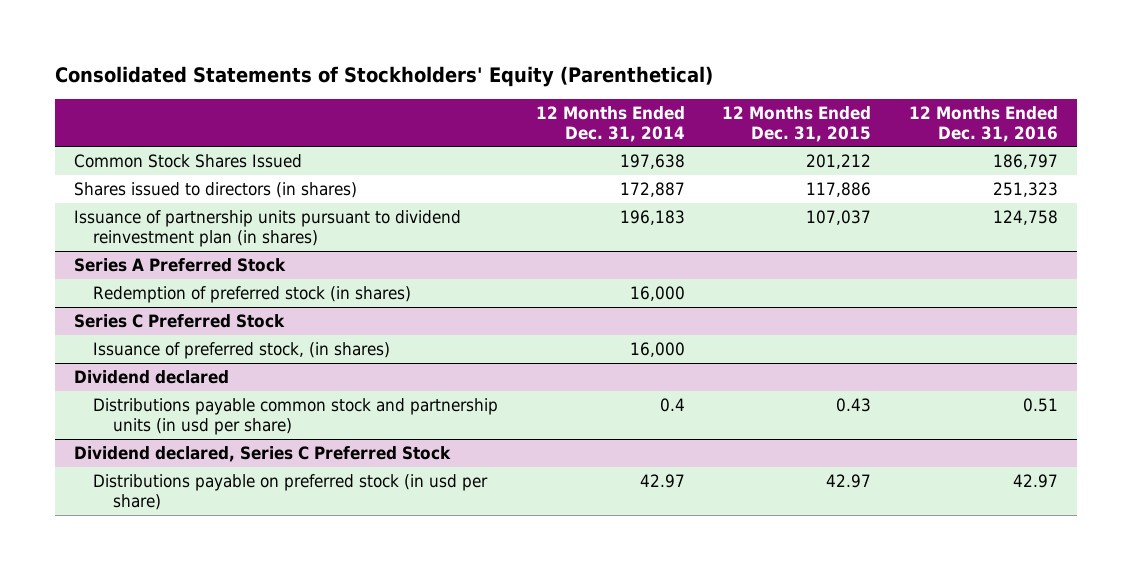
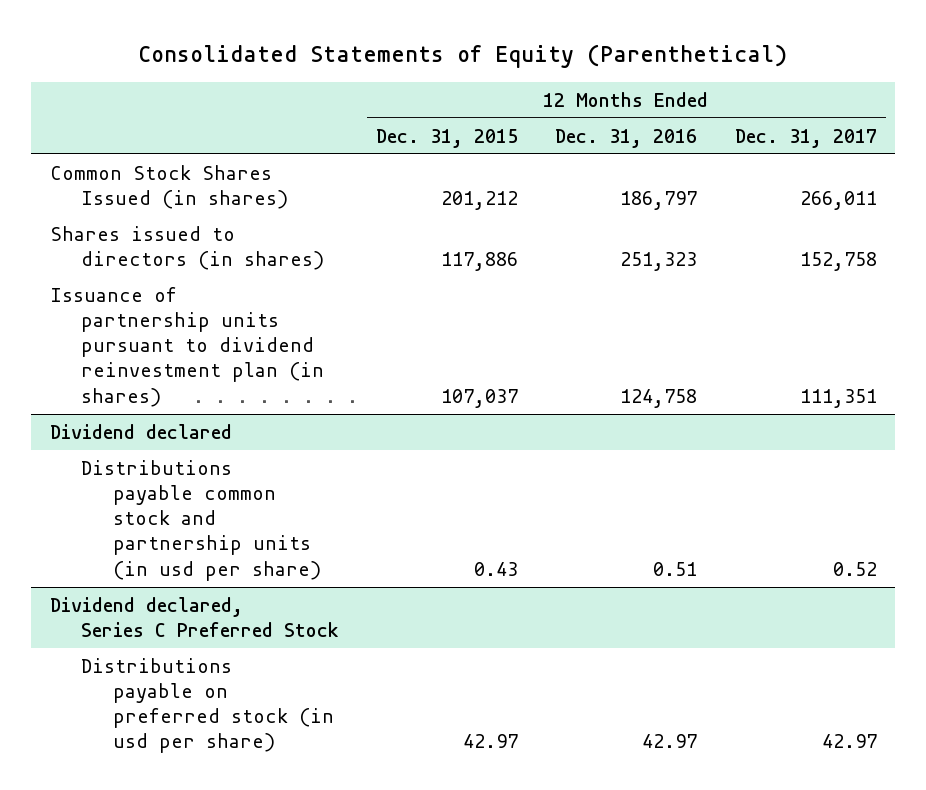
- Consolidated Statements of Stockholders' Equity (Parenthetical)
+ Consolidated Statements of Equity (Parenthetical)
- | 12 Months Ended Dec. 31, 2014 | 12 Months Ended Dec. 31, 2015 | 12 Months Ended Dec. 31, 2016
+ | 12 Months Ended Dec. 31, 2015 | 12 Months Ended Dec. 31, 2016 | 12 Months Ended Dec. 31, 2017
- Common Stock Shares Issued | 197,638 | 201,212 | 186,797
+ Common Stock Shares Issued (in shares) | 201,212 | 186,797 | 266,011
- Series A Preferred Stock
- Redemption of preferred stock (in shares) | 16,000 | |
- Series C Preferred Stock
- Issuance of preferred stock, (in shares) | 16,000 | |

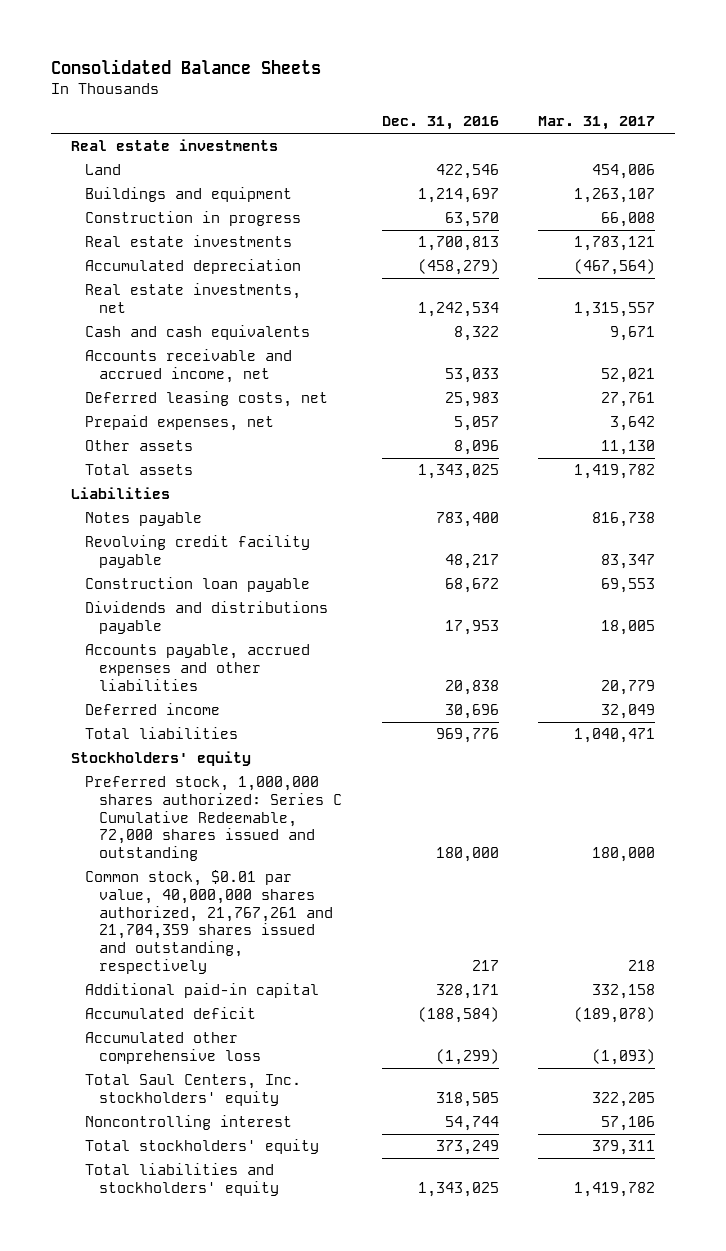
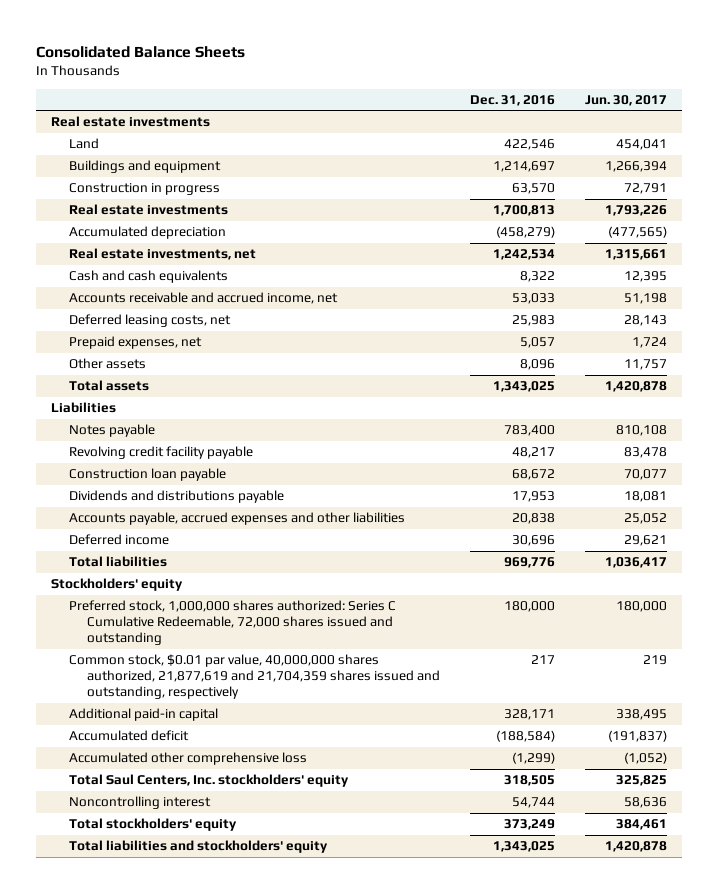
- | Dec. 31, 2016 | Mar. 31, 2017
+ | Dec. 31, 2016 | Jun. 30, 2017
- Common stock, $0.01 par value, 40,000,000 shares authorized, 21,767,261 and 21,704,359 shares issued and outstanding, respectively | 217 | 218
+ Common stock, $0.01 par value, 40,000,000 shares authorized, 21,877,619 and 21,704,359 shares issued and outstanding, respectively | 217 | 219

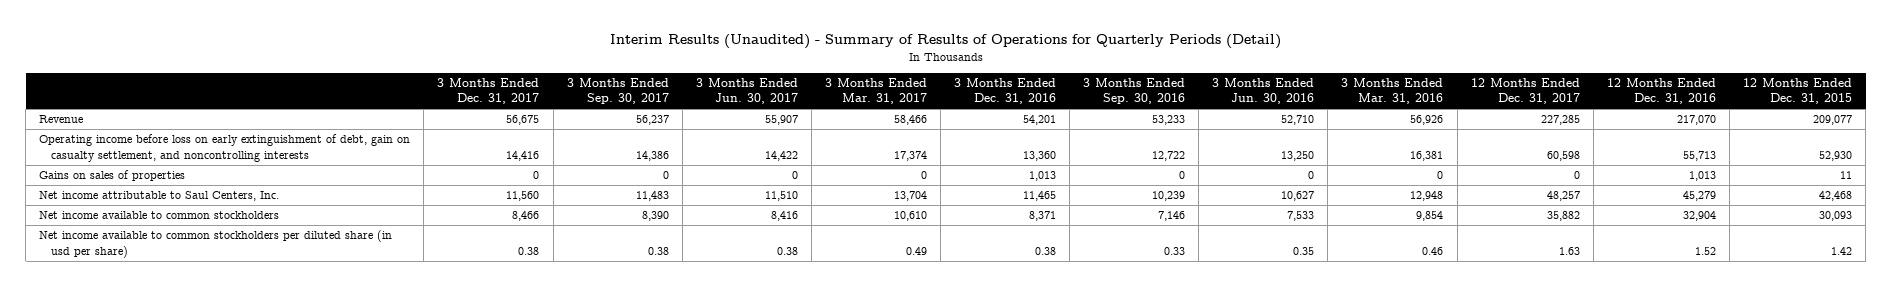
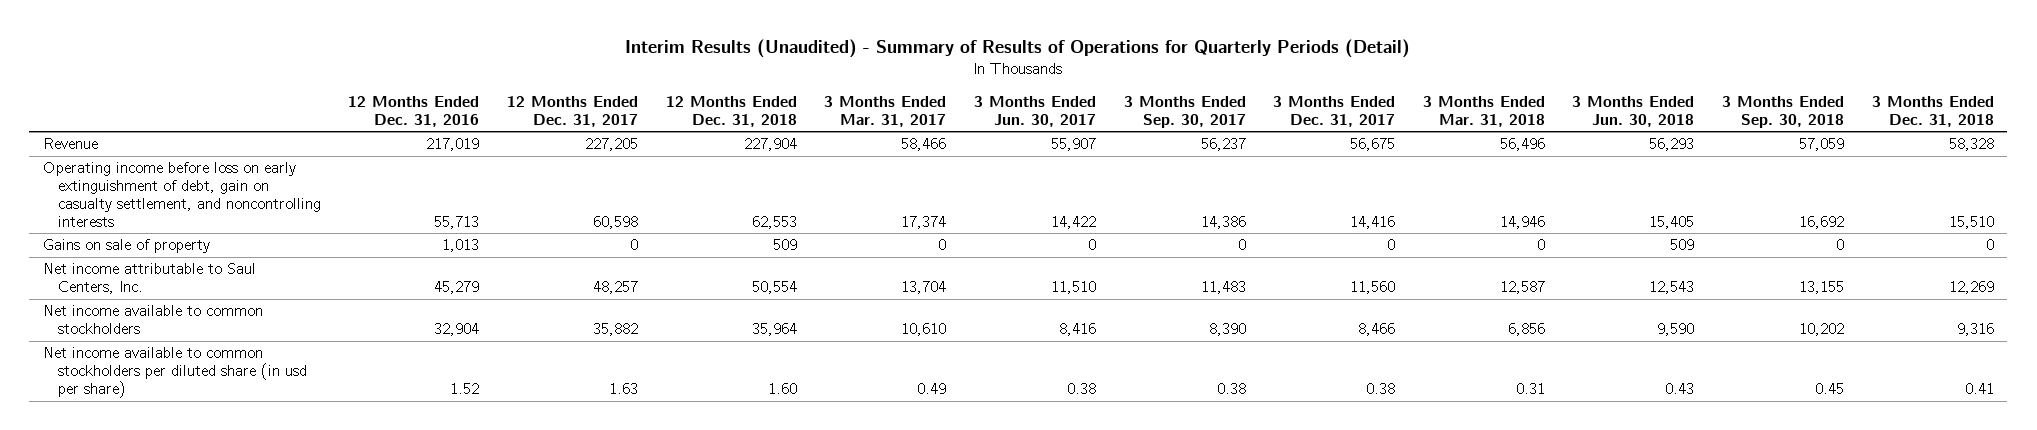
- | 3 Months Ended Dec. 31, 2017 | 3 Months Ended Sep. 30, 2017 | 3 Months Ended Jun. 30, 2017 | 3 Months Ended Mar. 31, 2017 | 3 Months Ended Dec. 31, 2016 | 3 Months Ended Sep. 30, 2016 | 3 Months Ended Jun. 30, 2016 | 3 Months Ended Mar. 31, 2016 | 12 Months Ended Dec. 31, 2017 | 12 Months Ended Dec. 31, 2016 | 12 Months Ended Dec. 31, 2015
+ | 12 Months Ended Dec. 31, 2016 | 12 Months Ended Dec. 31, 2017 | 12 Months Ended Dec. 31, 2018 | 3 Months Ended Mar. 31, 2017 | 3 Months Ended Jun. 30, 2017 | 3 Months Ended Sep. 30, 2017 | 3 Months Ended Dec. 31, 2017 | 3 Months Ended Mar. 31, 2018 | 3 Months Ended Jun. 30, 2018 | 3 Months Ended Sep. 30, 2018 | 3 Months Ended Dec. 31, 2018
- Revenue | 56,675 | 56,237 | 55,907 | 58,466 | 54,201 | 53,233 | 52,710 | 56,926 | 227,285 | 217,070 | 209,077
+ Revenue | 217,019 | 227,205 | 227,904 | 58,466 | 55,907 | 56,237 | 56,675 | 56,496 | 56,293 | 57,059 | 58,328
- Gains on sales of properties | 0 | 0 | 0 | 0 | 1,013 | 0 | 0 | 0 | 0 | 1,013 | 11
+ Gains on sale of property | 1,013 | 0 | 509 | 0 | 0 | 0 | 0 | 0 | 509 | 0 | 0

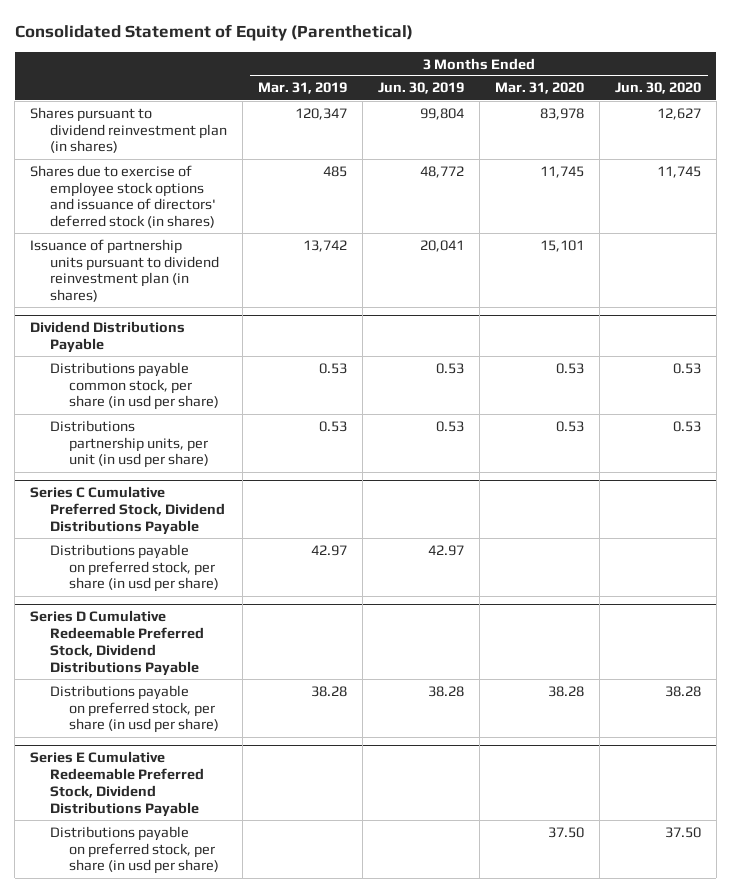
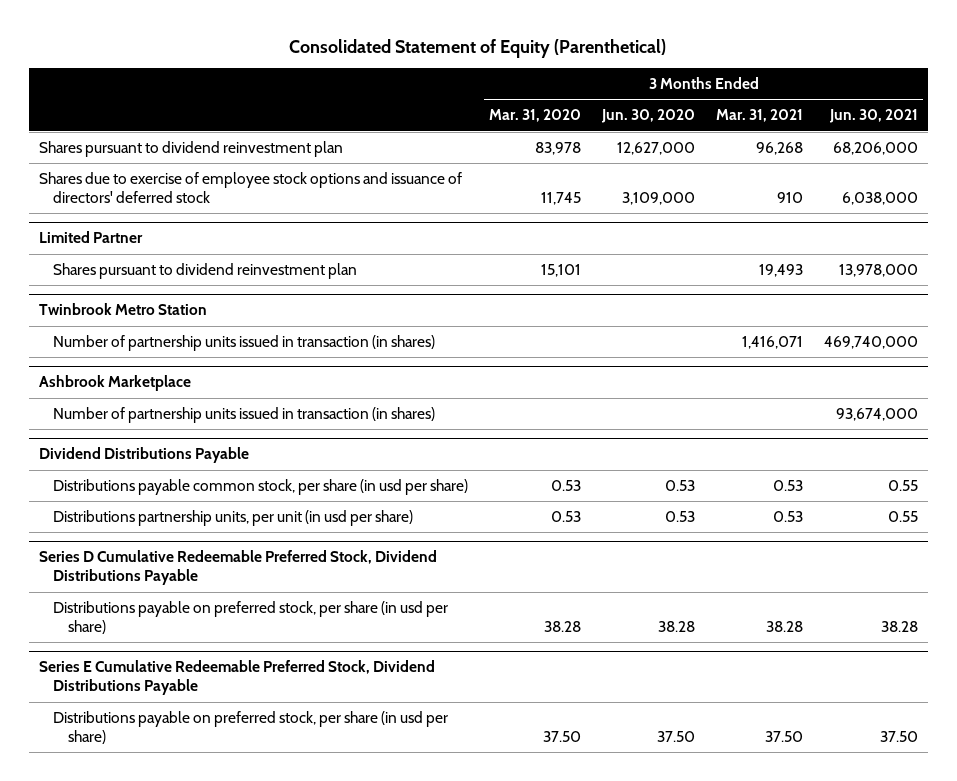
- | 3 Months Ended Mar. 31, 2019 | 3 Months Ended Jun. 30, 2019 | 3 Months Ended Mar. 31, 2020 | 3 Months Ended Jun. 30, 2020
+ | 3 Months Ended Mar. 31, 2020 | 3 Months Ended Jun. 30, 2020 | 3 Months Ended Mar. 31, 2021 | 3 Months Ended Jun. 30, 2021
- Shares pursuant to dividend reinvestment plan (in shares) | 120,347 | 99,804 | 83,978 | 12,627
- Shares due to exercise of employee stock options and issuance of directors' deferred stock (in shares) | 485 | 48,772 | 11,745 | 11,745
- Issuance of partnership units pursuant to dividend reinvestment plan (in shares) | 13,742 | 20,041 | 15,101 |
+ Shares pursuant to dividend reinvestment plan | 83,978 | 12,627,000 | 96,268 | 68,206,000
+ Shares due to exercise of employee stock options and issuance of directors' deferred stock | 11,745 | 3,109,000 | 910 | 6,038,000
+ Limited Partner
+ Shares pursuant to dividend reinvestment plan | 15,101 | | 19,493 | 13,978,000
+ Twinbrook Metro Station
+ Number of partnership units issued in transaction (in shares) | | | 1,416,071 | 469,740,000
+ Ashbrook Marketplace
+ Number of partnership units issued in transaction (in shares) | | | | 93,674,000
- Series C Cumulative Preferred Stock, Dividend Distributions Payable
- Distributions payable on preferred stock, per share (in usd per share) | 42.97 | 42.97 | |

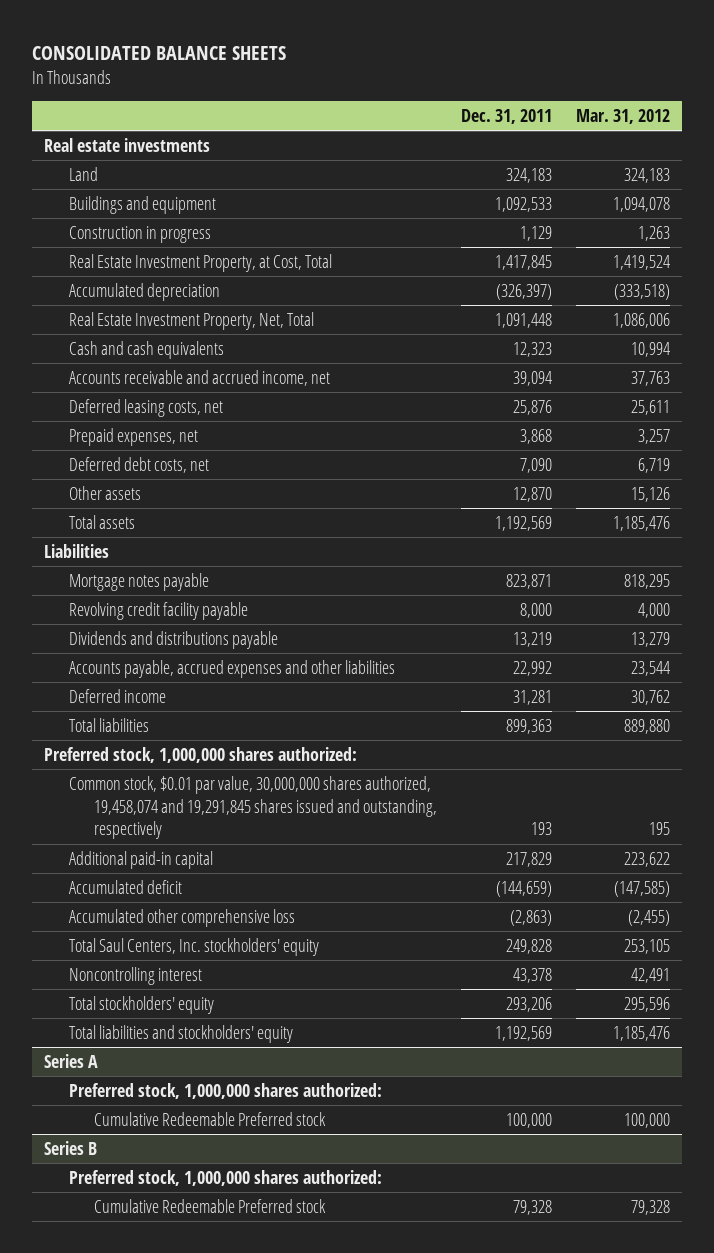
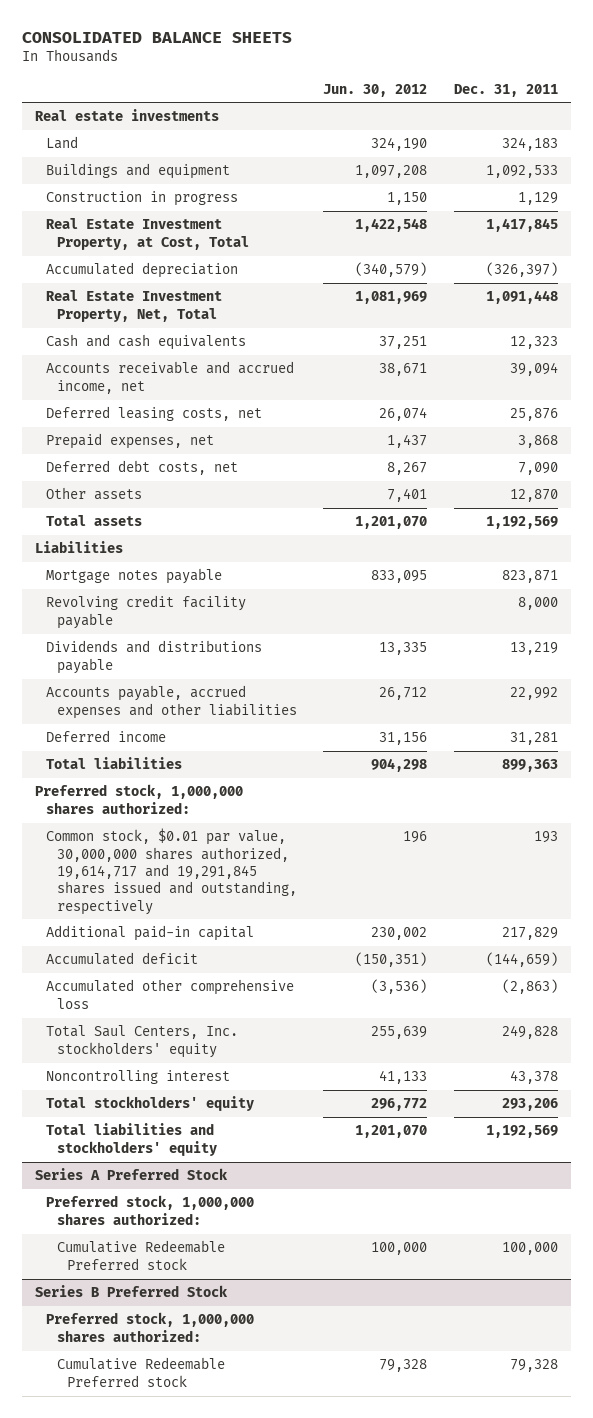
- | Dec. 31, 2011 | Mar. 31, 2012
+ | Jun. 30, 2012 | Dec. 31, 2011
- Common stock, $0.01 par value, 30,000,000 shares authorized, 19,458,074 and 19,291,845 shares issued and outstanding, respectively | 193 | 195
+ Common stock, $0.01 par value, 30,000,000 shares authorized, 19,614,717 and 19,291,845 shares issued and outstanding, respectively | 196 | 193
- Series A
+ Series A Preferred Stock
- Series B
+ Series B Preferred Stock

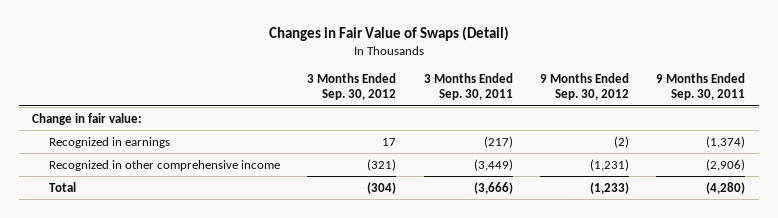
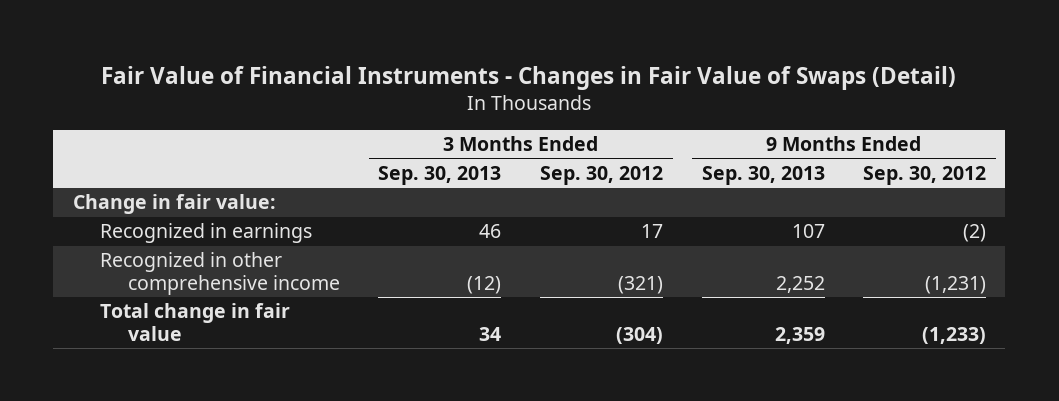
- Changes in Fair Value of Swaps (Detail)
+ Fair Value of Financial Instruments - Changes in Fair Value of Swaps (Detail)
- | 3 Months Ended Sep. 30, 2012 | 3 Months Ended Sep. 30, 2011 | 9 Months Ended Sep. 30, 2012 | 9 Months Ended Sep. 30, 2011
+ | 3 Months Ended Sep. 30, 2013 | 3 Months Ended Sep. 30, 2012 | 9 Months Ended Sep. 30, 2013 | 9 Months Ended Sep. 30, 2012
- Total | (304) | (3,666) | (1,233) | (4,280)
+ Total change in fair value | 34 | (304) | 2,359 | (1,233)

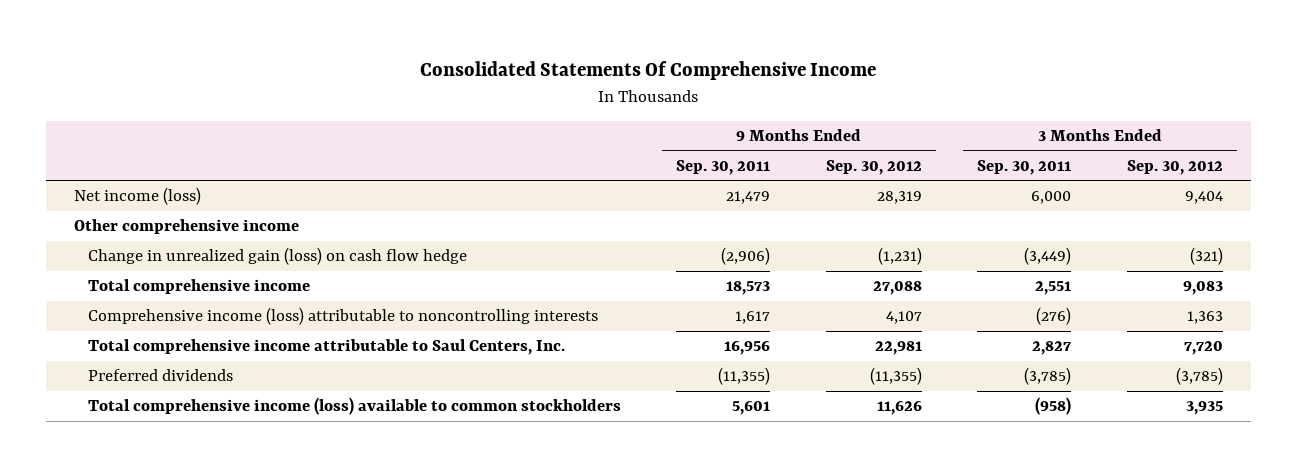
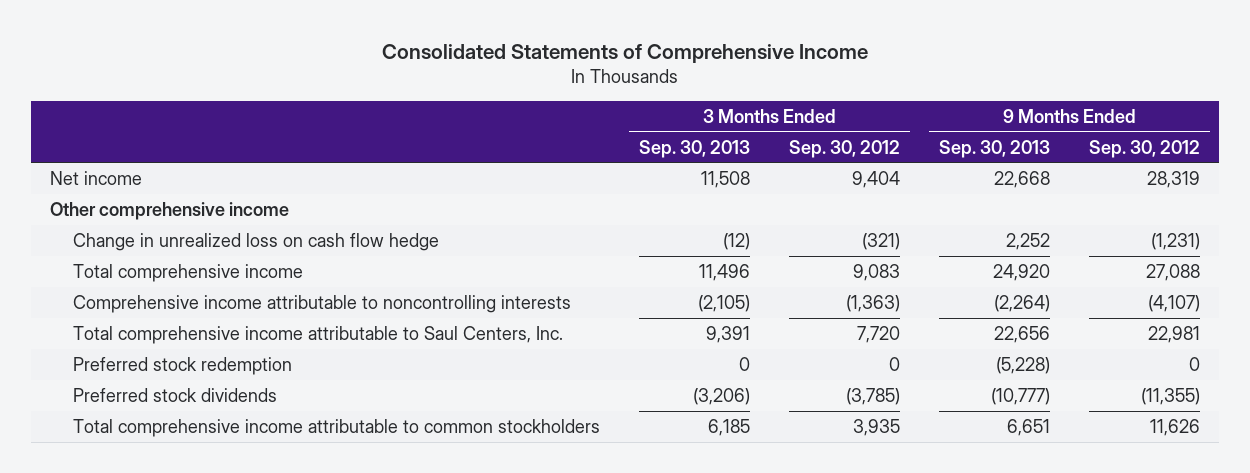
- Consolidated Statements Of Comprehensive Income
+ Consolidated Statements of Comprehensive Income
- | 9 Months Ended Sep. 30, 2011 | 9 Months Ended Sep. 30, 2012 | 3 Months Ended Sep. 30, 2011 | 3 Months Ended Sep. 30, 2012
+ | 3 Months Ended Sep. 30, 2013 | 3 Months Ended Sep. 30, 2012 | 9 Months Ended Sep. 30, 2013 | 9 Months Ended Sep. 30, 2012
- Net income (loss) | 21,479 | 28,319 | 6,000 | 9,404
+ Net income | 11,508 | 9,404 | 22,668 | 28,319
- Change in unrealized gain (loss) on cash flow hedge | (2,906) | (1,231) | (3,449) | (321)
+ Change in unrealized loss on cash flow hedge | (12) | (321) | 2,252 | (1,231)
- Comprehensive income (loss) attributable to noncontrolling interests | 1,617 | 4,107 | (276) | 1,363
+ Comprehensive income attributable to noncontrolling interests | (2,105) | (1,363) | (2,264) | (4,107)
- Preferred dividends | (11,355) | (11,355) | (3,785) | (3,785)
- Total comprehensive income (loss) available to common stockholders | 5,601 | 11,626 | (958) | 3,935
+ Preferred stock redemption | 0 | 0 | (5,228) | 0
+ Preferred stock dividends | (3,206) | (3,785) | (10,777) | (11,355)
+ Total comprehensive income attributable to common stockholders | 6,185 | 3,935 | 6,651 | 11,626

